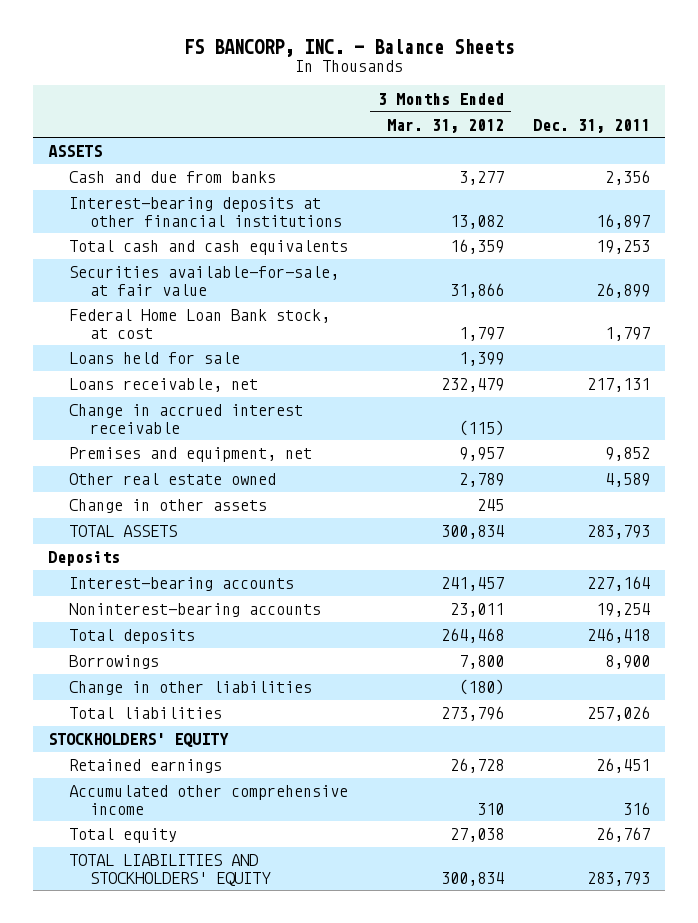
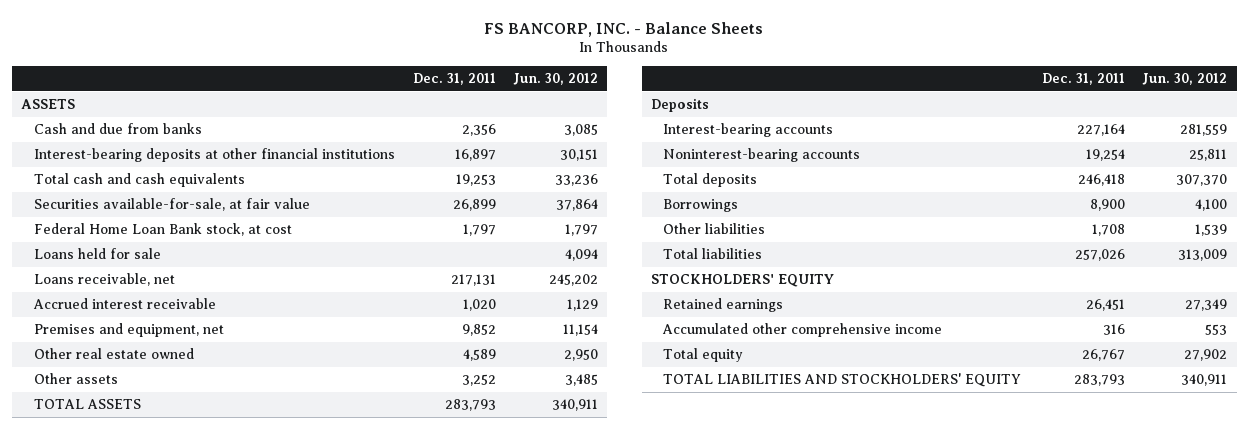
- | 3 Months Ended Mar. 31, 2012 | Dec. 31, 2011
+ | Dec. 31, 2011 | Jun. 30, 2012
- Change in accrued interest receivable | (115) |
+ Accrued interest receivable | 1,020 | 1,129
- Change in other assets | 245 |
+ Other assets | 3,252 | 3,485
- Change in other liabilities | (180) |
+ Other liabilities | 1,708 | 1,539

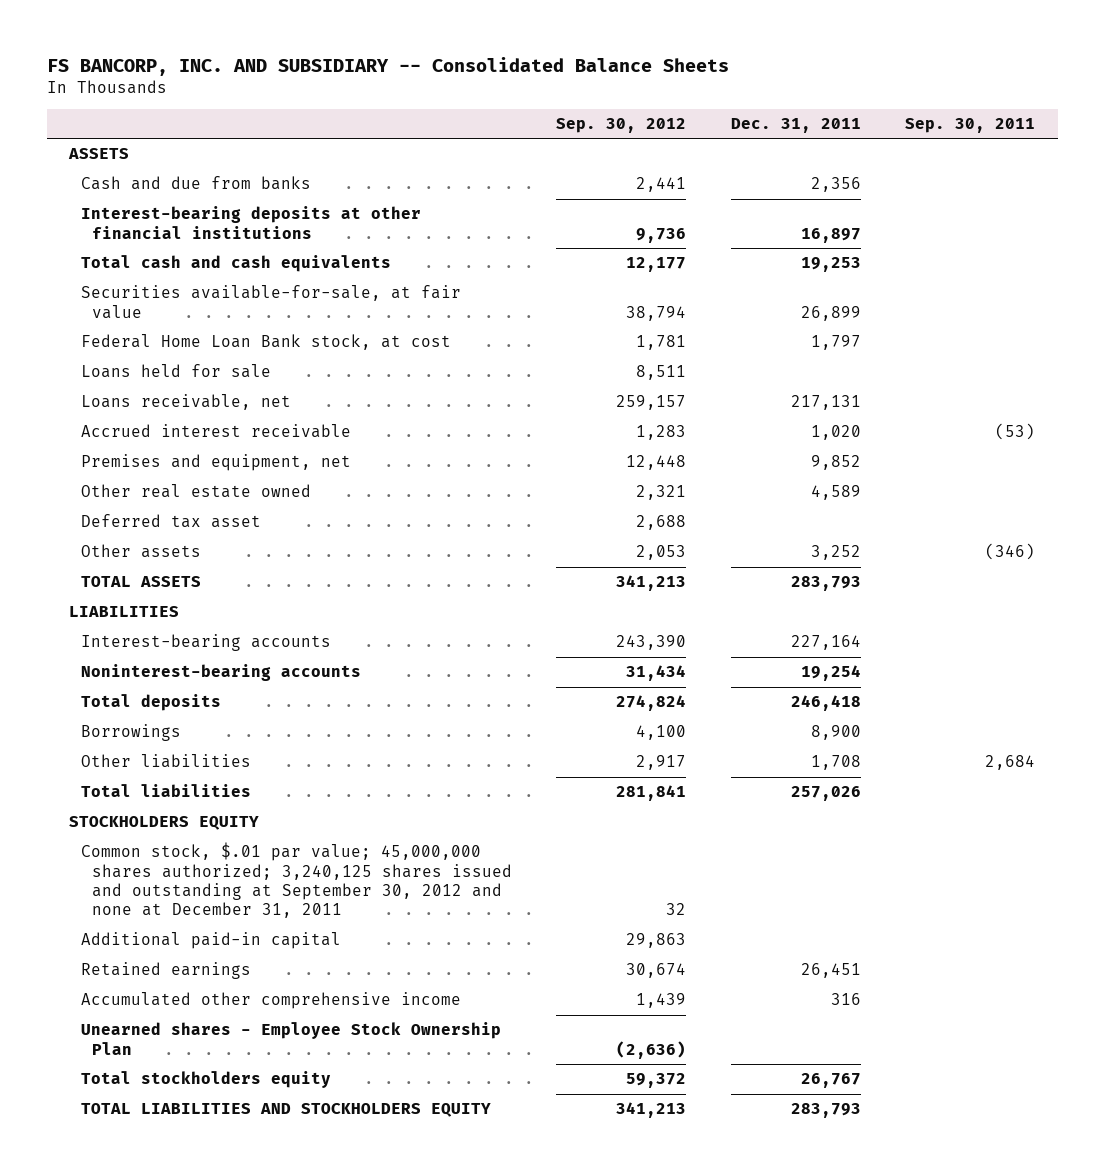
- FS BANCORP, INC. - Balance Sheets
+ FS BANCORP, INC. AND SUBSIDIARY -- Consolidated Balance Sheets
- | Dec. 31, 2011 | Jun. 30, 2012
+ | Sep. 30, 2012 | Dec. 31, 2011 | Sep. 30, 2011
+ Deferred tax asset | 2,688 | |
- Deposits
+ LIABILITIES
- STOCKHOLDERS' EQUITY
+ STOCKHOLDERS EQUITY
+ Common stock, $.01 par value; 45,000,000 shares authorized; 3,240,125 shares issued and outstanding at September 30, 2012 and none at December 31, 2011 | 32 | |
+ Additional paid-in capital | 29,863 | |
- Total equity | 26,767 | 27,902
- TOTAL LIABILITIES AND STOCKHOLDERS' EQUITY | 283,793 | 340,911
+ Unearned shares - Employee Stock Ownership Plan | (2,636) | |
+ Total stockholders equity | 59,372 | 26,767 |
+ TOTAL LIABILITIES AND STOCKHOLDERS EQUITY | 341,213 | 283,793 |

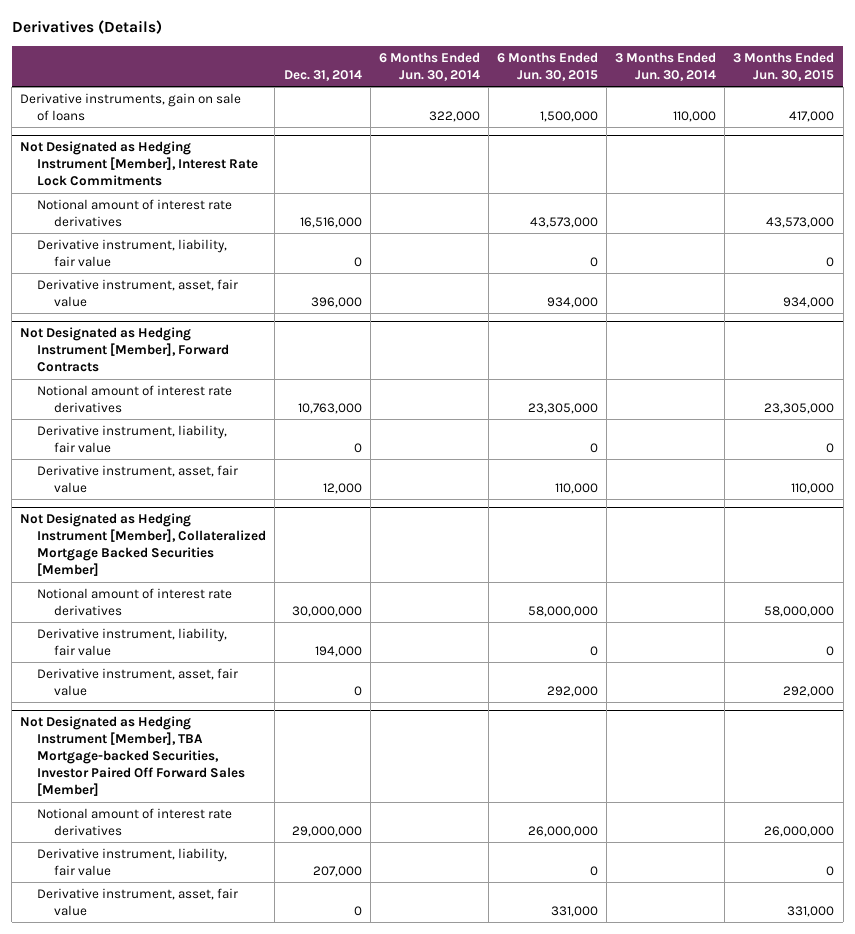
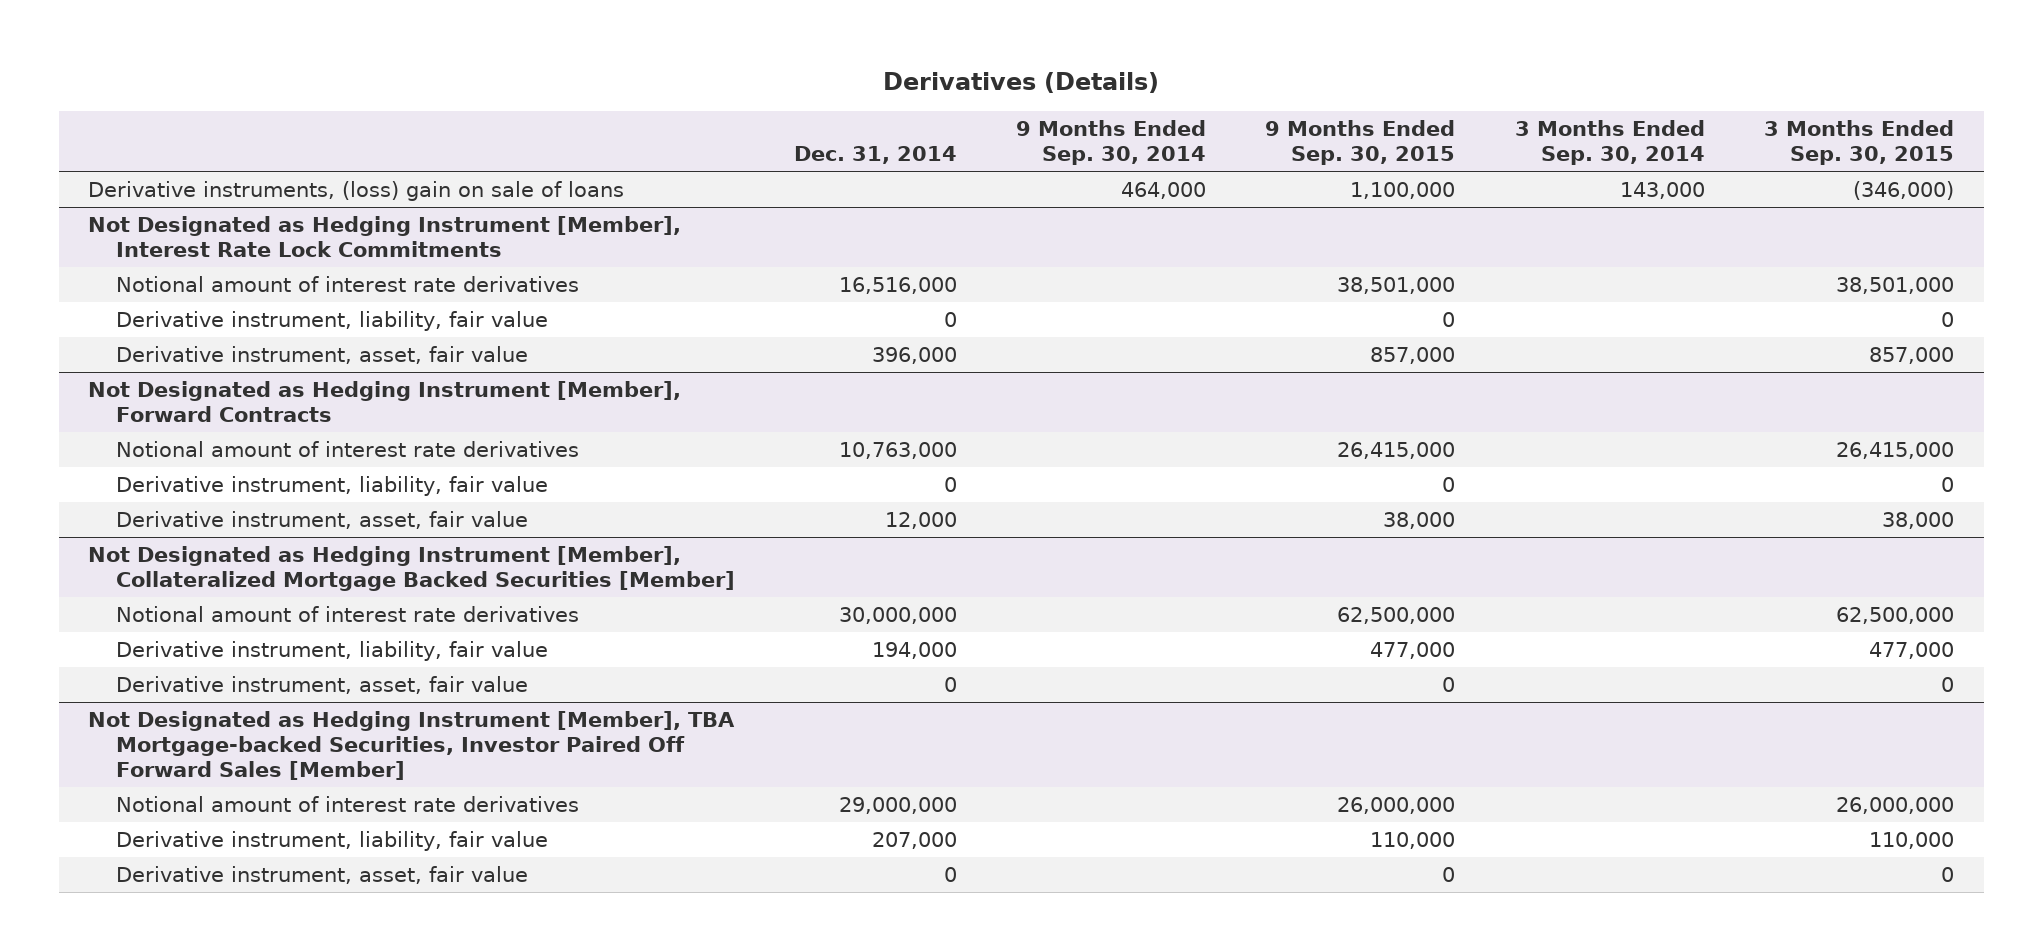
- | Dec. 31, 2014 | 6 Months Ended Jun. 30, 2014 | 6 Months Ended Jun. 30, 2015 | 3 Months Ended Jun. 30, 2014 | 3 Months Ended Jun. 30, 2015
+ | Dec. 31, 2014 | 9 Months Ended Sep. 30, 2014 | 9 Months Ended Sep. 30, 2015 | 3 Months Ended Sep. 30, 2014 | 3 Months Ended Sep. 30, 2015
- Derivative instruments, gain on sale of loans | | 322,000 | 1,500,000 | 110,000 | 417,000
+ Derivative instruments, (loss) gain on sale of loans | | 464,000 | 1,100,000 | 143,000 | (346,000)

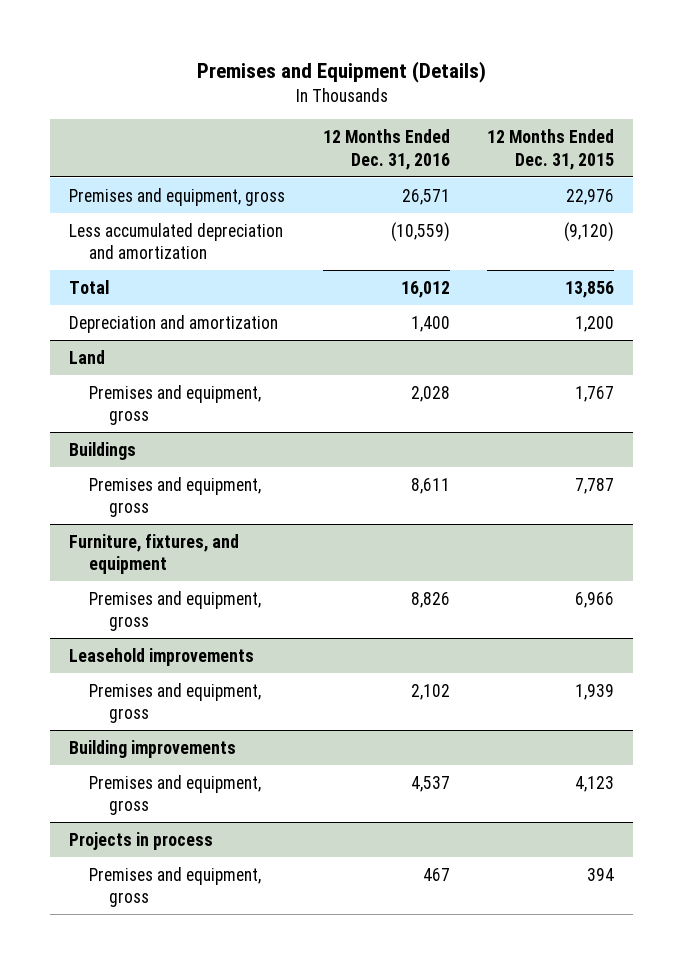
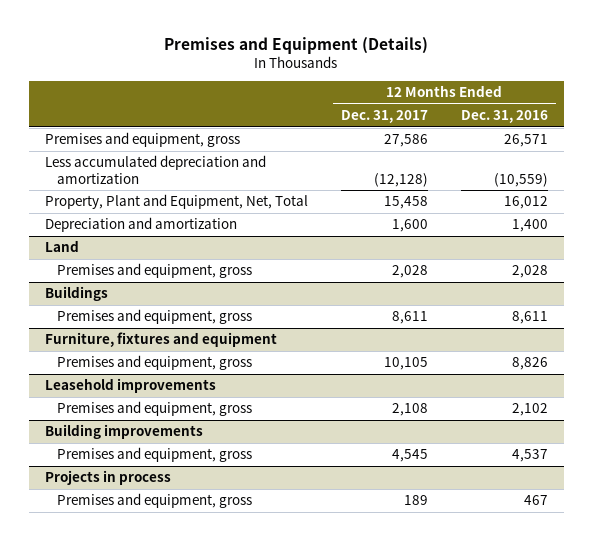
- | 12 Months Ended Dec. 31, 2016 | 12 Months Ended Dec. 31, 2015
+ | 12 Months Ended Dec. 31, 2017 | 12 Months Ended Dec. 31, 2016
- Total | 16,012 | 13,856
+ Property, Plant and Equipment, Net, Total | 15,458 | 16,012
- Furniture, fixtures, and equipment
+ Furniture, fixtures and equipment

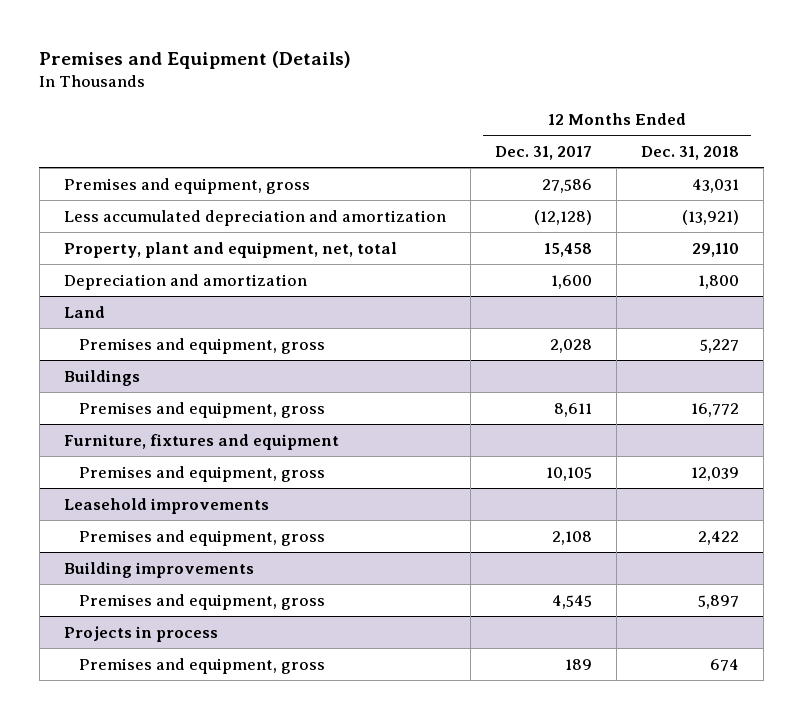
- | 12 Months Ended Dec. 31, 2017 | 12 Months Ended Dec. 31, 2016
+ | 12 Months Ended Dec. 31, 2017 | 12 Months Ended Dec. 31, 2018
- Property, Plant and Equipment, Net, Total | 15,458 | 16,012
+ Property, plant and equipment, net, total | 15,458 | 29,110

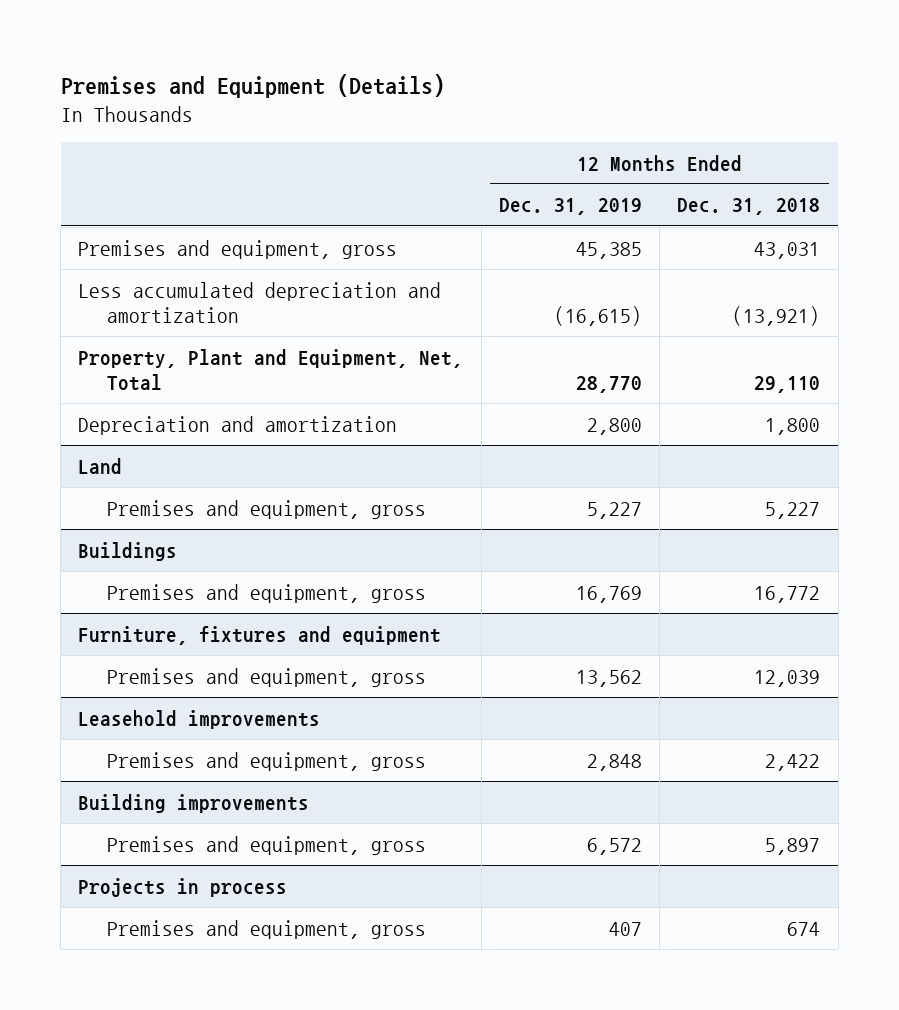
- | 12 Months Ended Dec. 31, 2017 | 12 Months Ended Dec. 31, 2018
+ | 12 Months Ended Dec. 31, 2019 | 12 Months Ended Dec. 31, 2018
- Property, plant and equipment, net, total | 15,458 | 29,110
+ Property, Plant and Equipment, Net, Total | 28,770 | 29,110

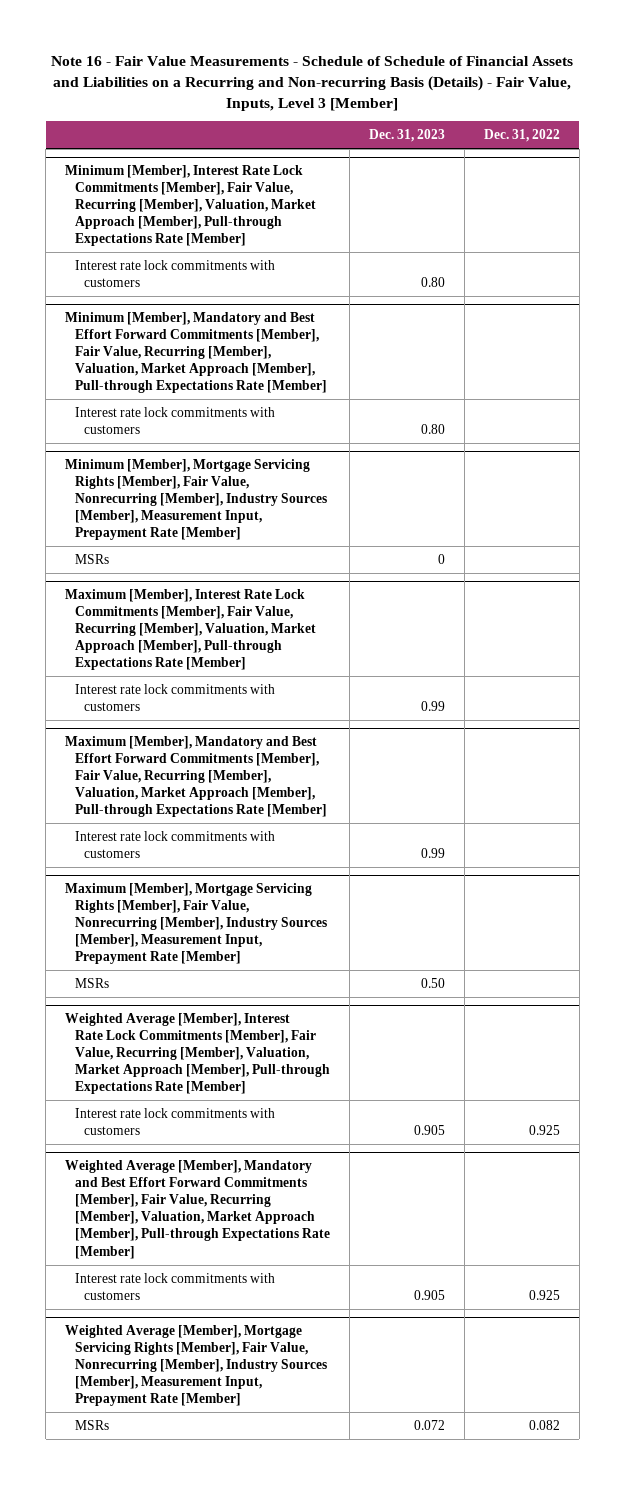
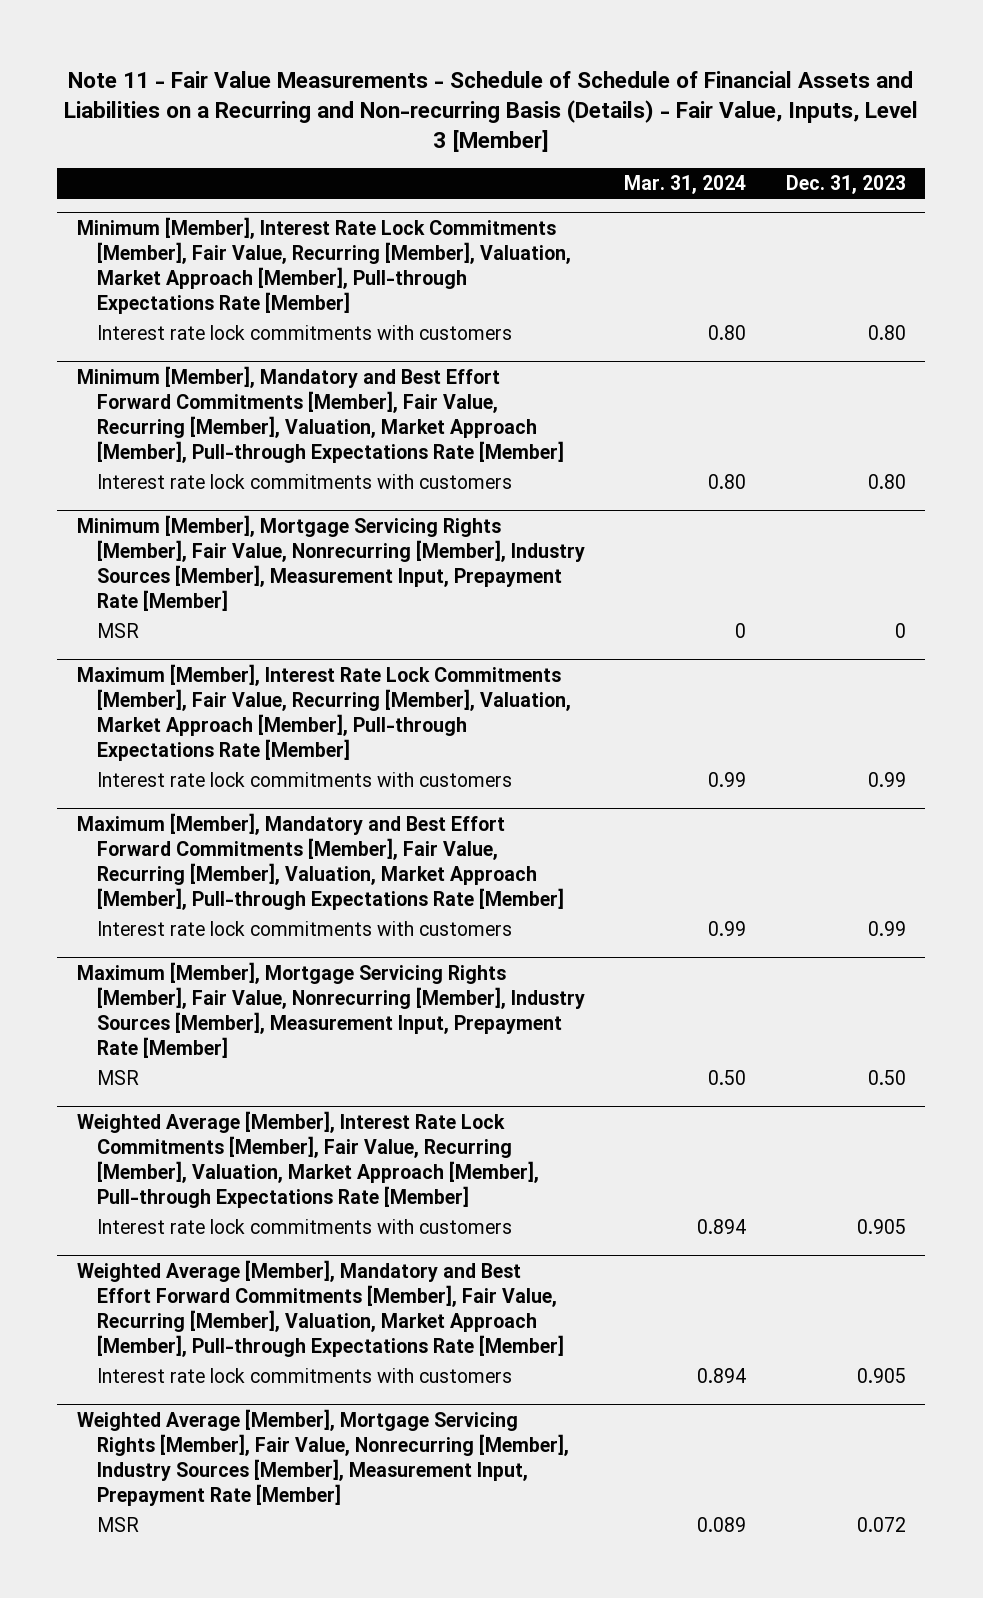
- Note 16 - Fair Value Measurements - Schedule of Schedule of Financial Assets and Liabilities on a Recurring and Non-recurring Basis (Details) - Fair Value, Inputs, Level 3 [Member]
+ Note 11 - Fair Value Measurements - Schedule of Schedule of Financial Assets and Liabilities on a Recurring and Non-recurring Basis (Details) - Fair Value, Inputs, Level 3 [Member]
- | Dec. 31, 2023 | Dec. 31, 2022
+ | Mar. 31, 2024 | Dec. 31, 2023
@ Minimum [Member], Mortgage Servicing Rights [Member], Fair Value, Nonrecurring [Member], Industry Sources [Member], Measurement Input, Prepayment Rate [Member]
- MSRs | 0 |
+ MSR | 0 | 0
@ Maximum [Member], Mortgage Servicing Rights [Member], Fair Value, Nonrecurring [Member], Industry Sources [Member], Measurement Input, Prepayment Rate [Member]
- MSRs | 0.50 |
+ MSR | 0.50 | 0.50
@ Weighted Average [Member], Mortgage Servicing Rights [Member], Fair Value, Nonrecurring [Member], Industry Sources [Member], Measurement Input, Prepayment Rate [Member]
- MSRs | 0.072 | 0.082
+ MSR | 0.089 | 0.072

